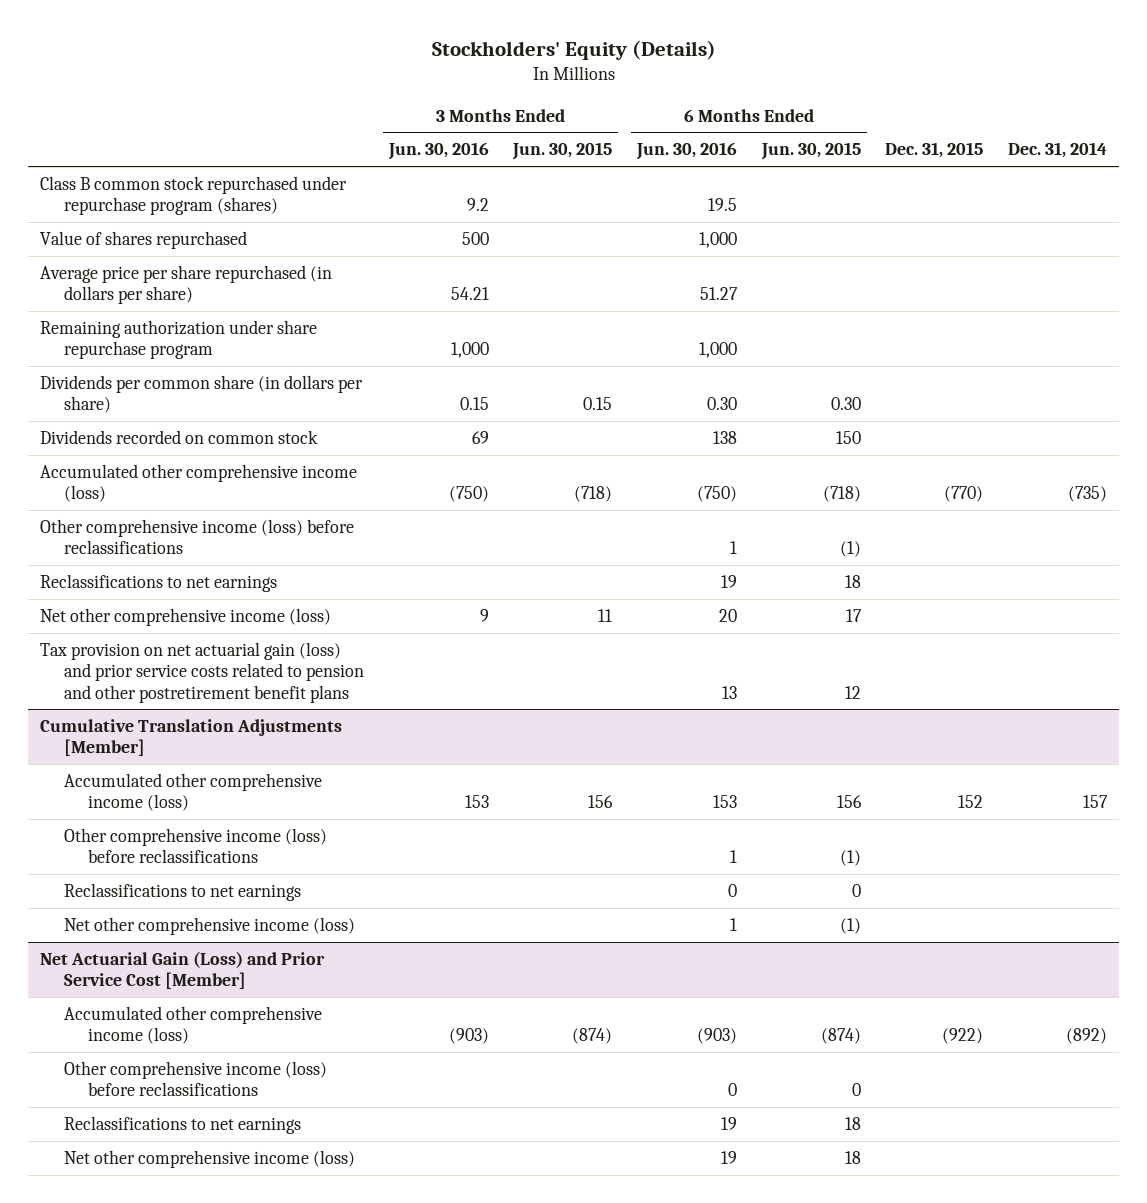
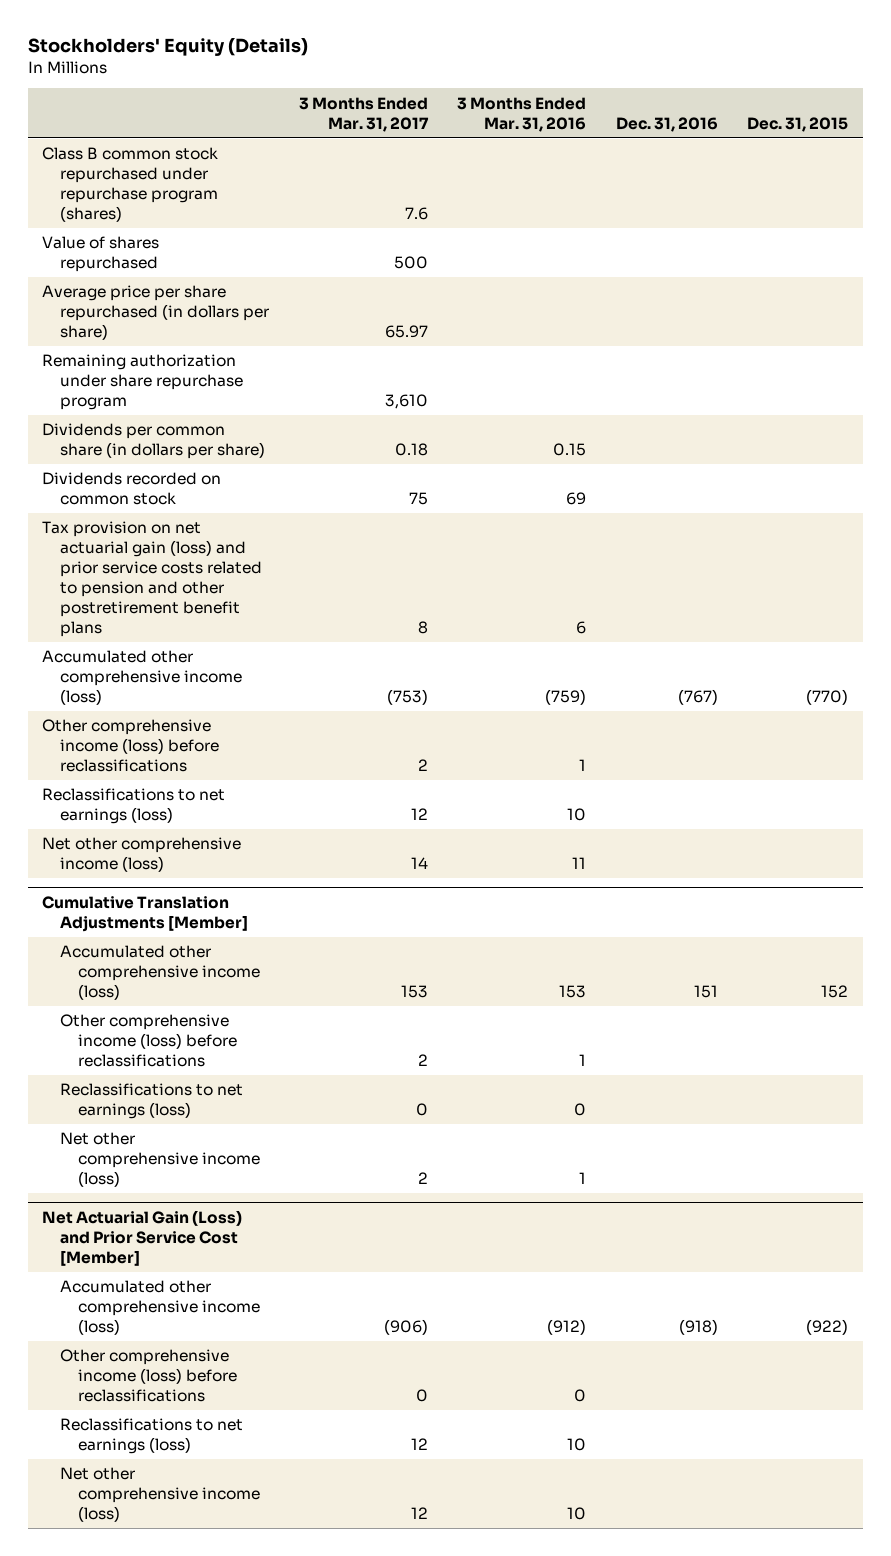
- | 3 Months Ended Jun. 30, 2016 | 3 Months Ended Jun. 30, 2015 | 6 Months Ended Jun. 30, 2016 | 6 Months Ended Jun. 30, 2015 | Dec. 31, 2015 | Dec. 31, 2014
+ | 3 Months Ended Mar. 31, 2017 | 3 Months Ended Mar. 31, 2016 | Dec. 31, 2016 | Dec. 31, 2015
moved up: Tax provision on net actuarial gain (loss) and prior service costs related to pension and other postretirement benefit plans | 8 | 6 | |
- Reclassifications to net earnings | | | 19 | 18 | |
+ Reclassifications to net earnings (loss) | 12 | 10 | |
@ Cumulative Translation Adjustments [Member]
- Reclassifications to net earnings | | | 0 | 0 | |
+ Reclassifications to net earnings (loss) | 0 | 0 | |
@ Net Actuarial Gain (Loss) and Prior Service Cost [Member]
- Reclassifications to net earnings | | | 19 | 18 | |
+ Reclassifications to net earnings (loss) | 12 | 10 | |

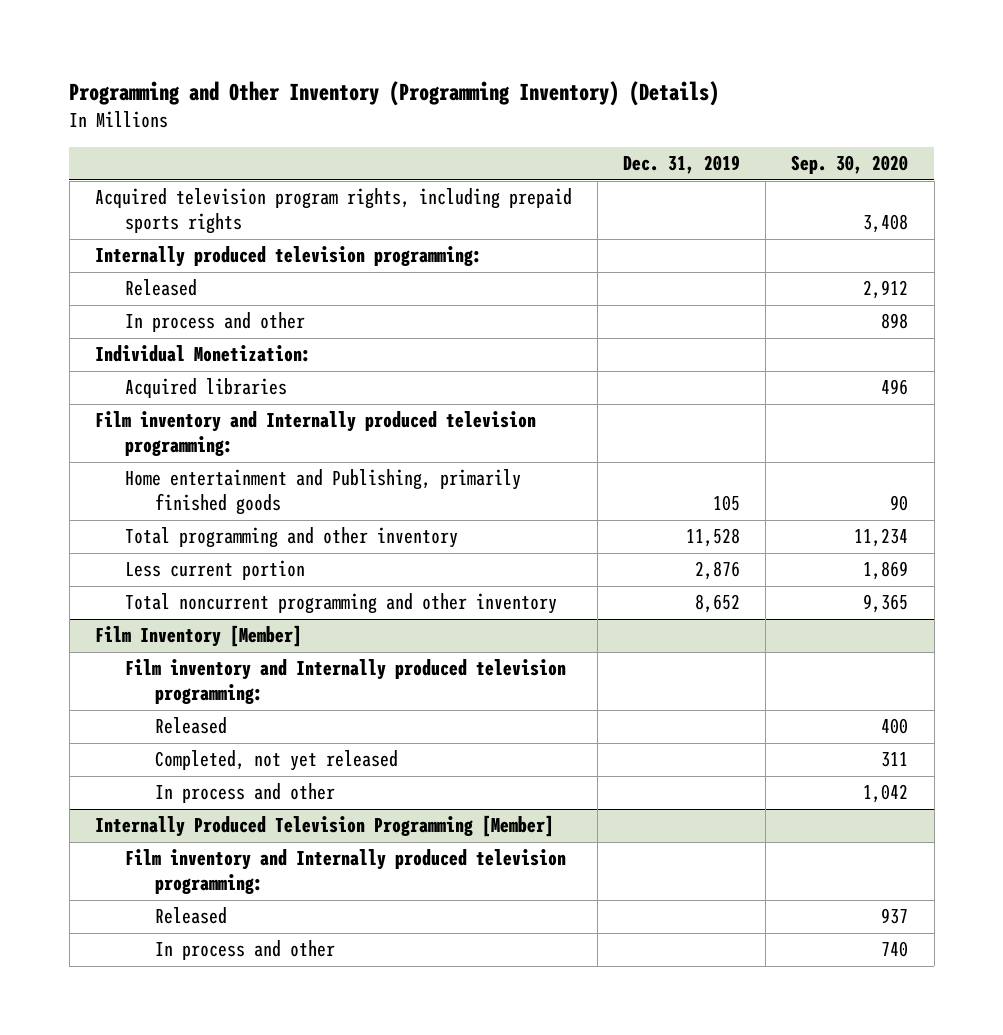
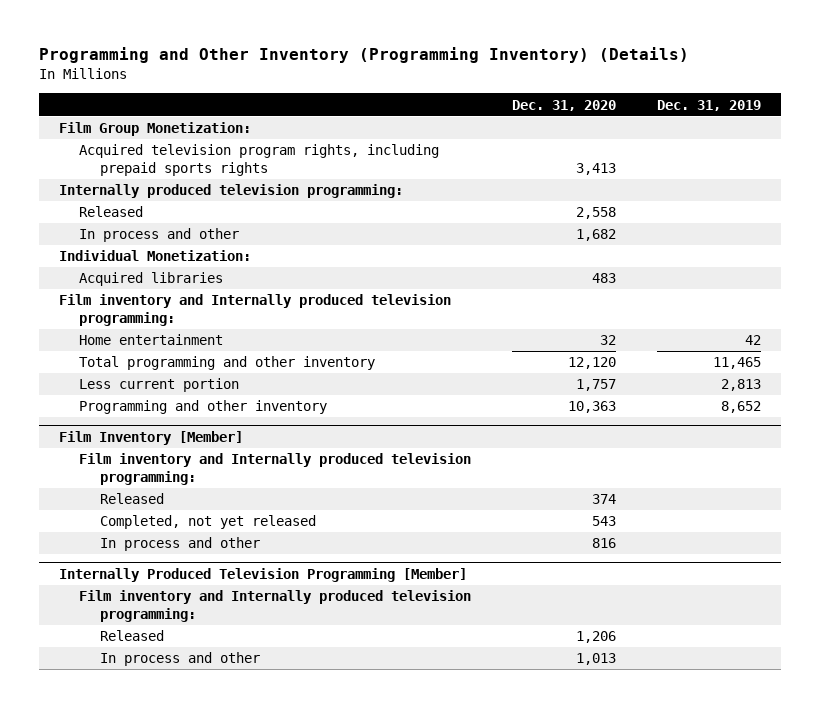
- | Dec. 31, 2019 | Sep. 30, 2020
+ | Dec. 31, 2020 | Dec. 31, 2019
+ Film Group Monetization:
- Home entertainment and Publishing, primarily finished goods | 105 | 90
- Total programming and other inventory | 11,528 | 11,234
- Less current portion | 2,876 | 1,869
- Total noncurrent programming and other inventory | 8,652 | 9,365
+ Home entertainment | 32 | 42
+ Total programming and other inventory | 12,120 | 11,465
+ Less current portion | 1,757 | 2,813
+ Programming and other inventory | 10,363 | 8,652

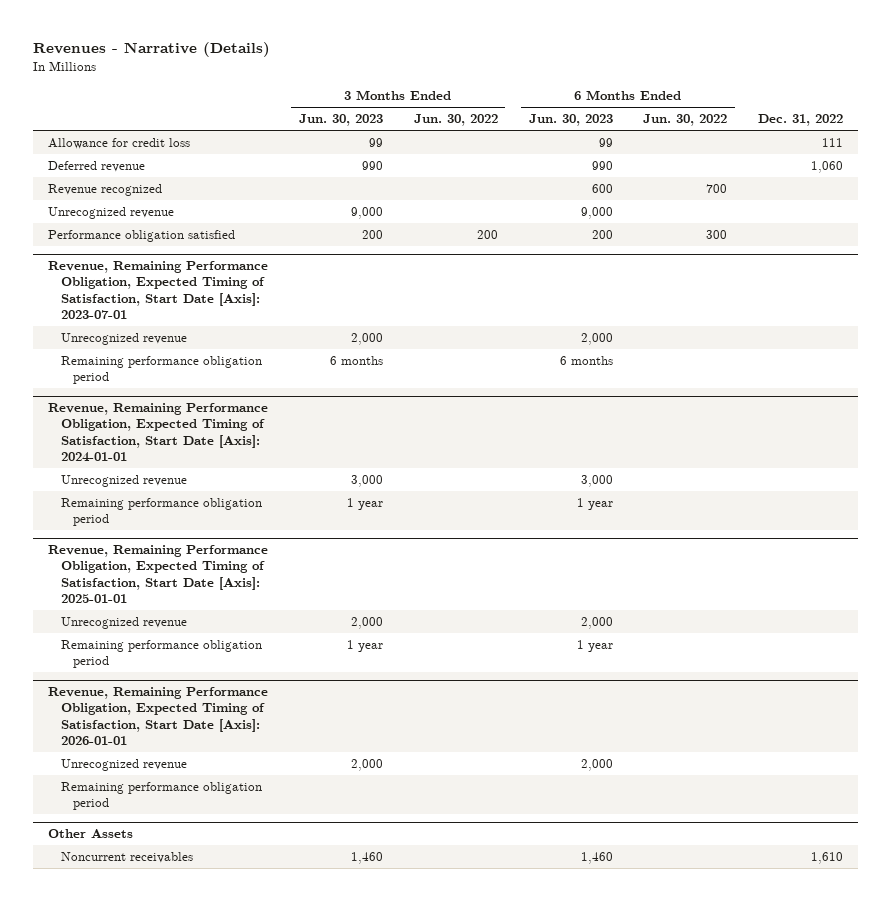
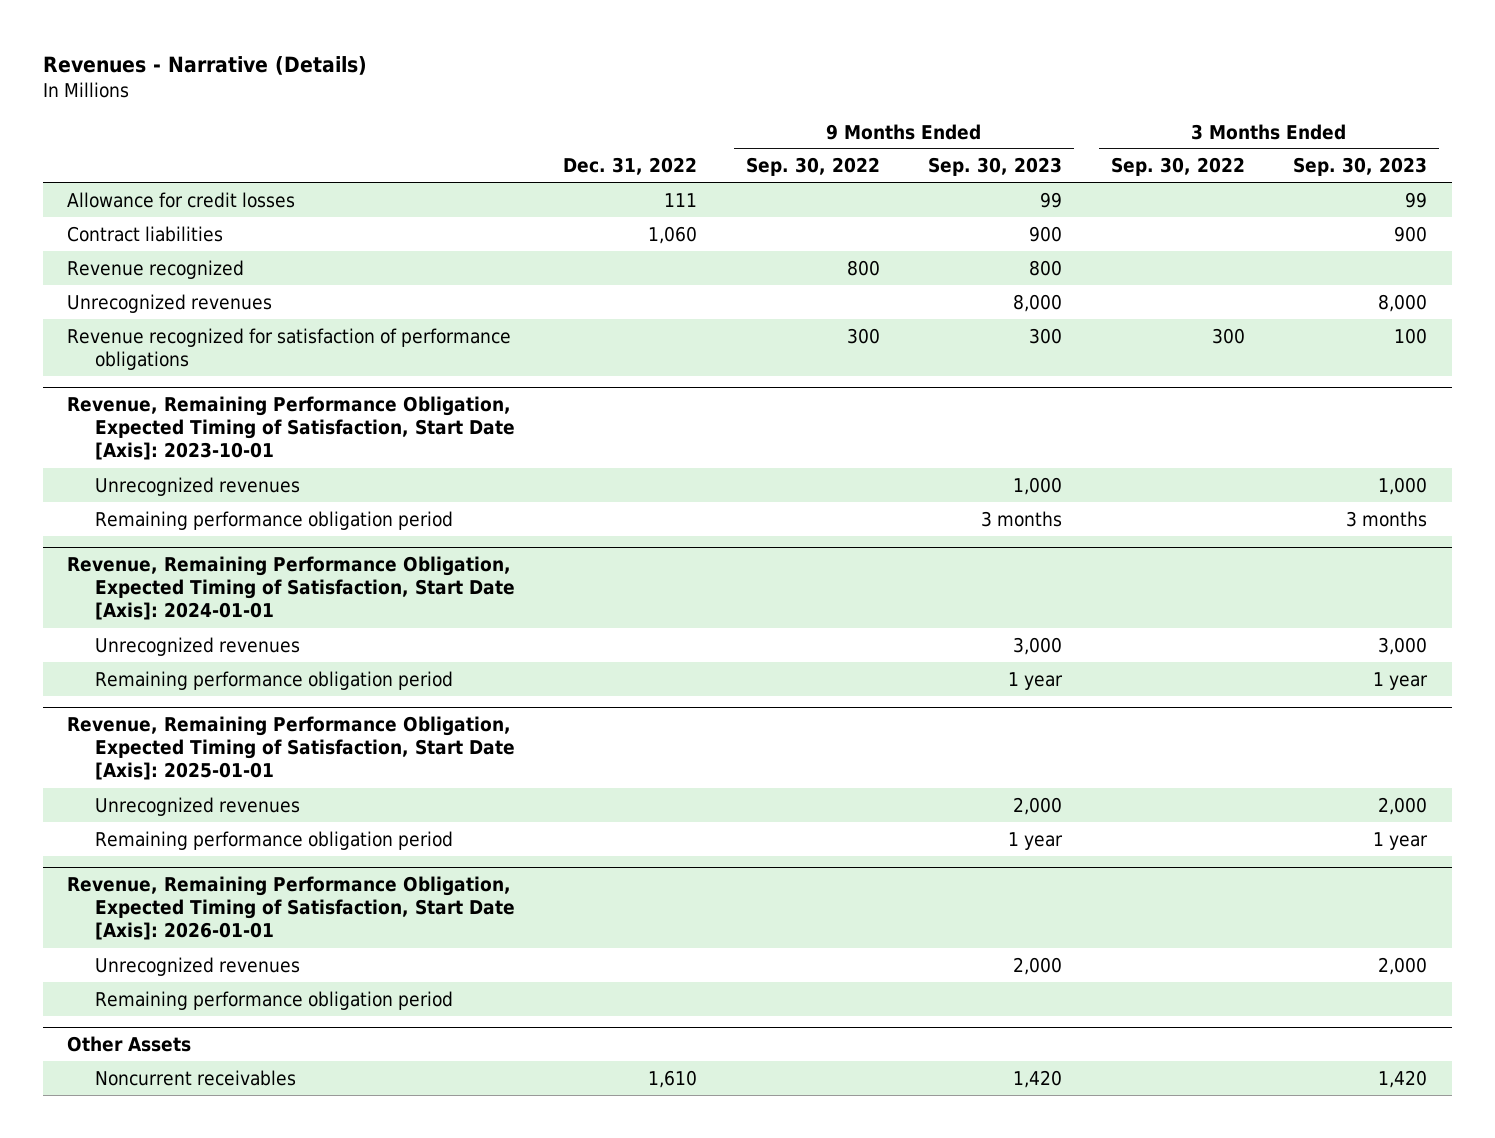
- | 3 Months Ended Jun. 30, 2023 | 3 Months Ended Jun. 30, 2022 | 6 Months Ended Jun. 30, 2023 | 6 Months Ended Jun. 30, 2022 | Dec. 31, 2022
+ | Dec. 31, 2022 | 9 Months Ended Sep. 30, 2022 | 9 Months Ended Sep. 30, 2023 | 3 Months Ended Sep. 30, 2022 | 3 Months Ended Sep. 30, 2023
- Allowance for credit loss | 99 | | 99 | | 111
- Deferred revenue | 990 | | 990 | | 1,060
+ Allowance for credit losses | 111 | | 99 | | 99
+ Contract liabilities | 1,060 | | 900 | | 900
- Unrecognized revenue | 9,000 | | 9,000 | |
- Performance obligation satisfied | 200 | 200 | 200 | 300 |
- Revenue, Remaining Performance Obligation, Expected Timing of Satisfaction, Start Date [Axis]: 2023-07-01
- Unrecognized revenue | 2,000 | | 2,000 | |
- Remaining performance obligation period | 6 months | | 6 months | |
+ Unrecognized revenues | | | 8,000 | | 8,000
+ Revenue recognized for satisfaction of performance obligations | | 300 | 300 | 300 | 100
+ Revenue, Remaining Performance Obligation, Expected Timing of Satisfaction, Start Date [Axis]: 2023-10-01
+ Unrecognized revenues | | | 1,000 | | 1,000
+ Remaining performance obligation period | | | 3 months | | 3 months
@ Revenue, Remaining Performance Obligation, Expected Timing of Satisfaction, Start Date [Axis]: 2024-01-01
- Unrecognized revenue | 3,000 | | 3,000 | |
+ Unrecognized revenues | | | 3,000 | | 3,000
@ Revenue, Remaining Performance Obligation, Expected Timing of Satisfaction, Start Date [Axis]: 2025-01-01
- Unrecognized revenue | 2,000 | | 2,000 | |
+ Unrecognized revenues | | | 2,000 | | 2,000
@ Revenue, Remaining Performance Obligation, Expected Timing of Satisfaction, Start Date [Axis]: 2026-01-01
- Unrecognized revenue | 2,000 | | 2,000 | |
+ Unrecognized revenues | | | 2,000 | | 2,000

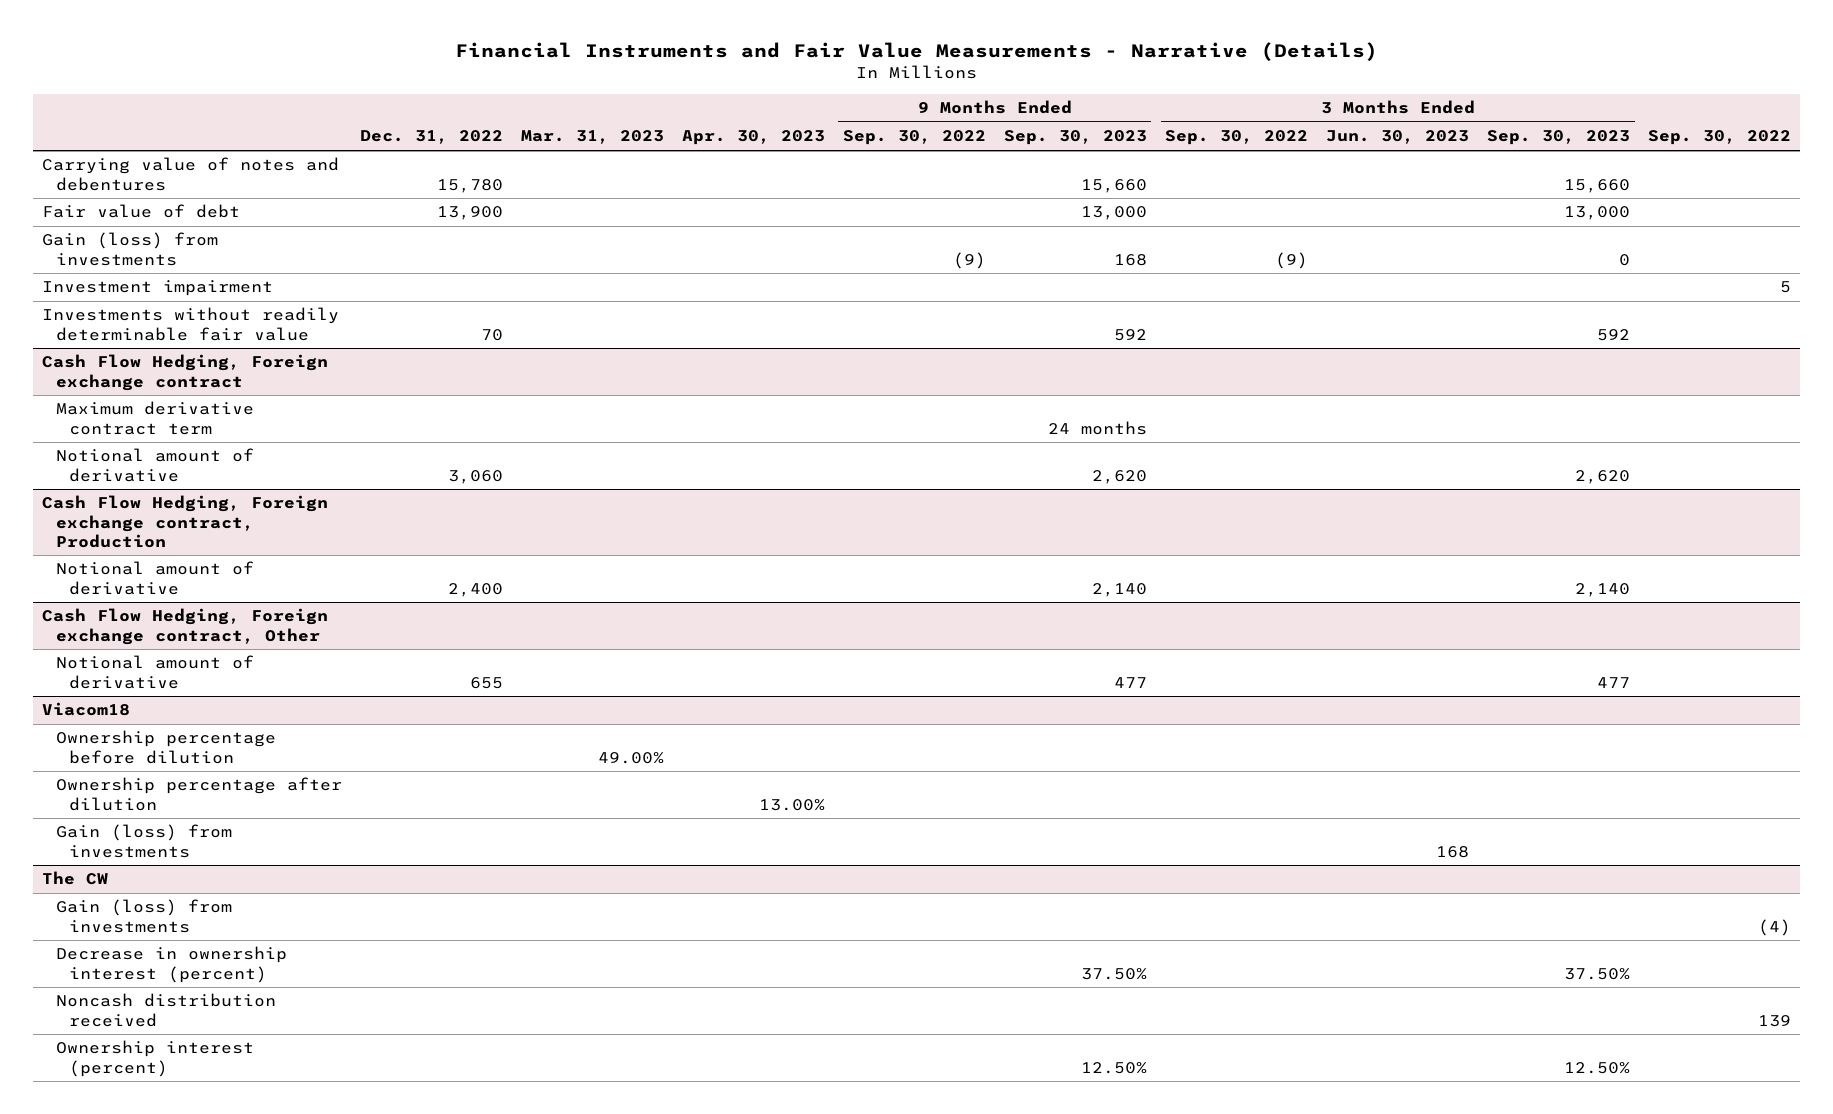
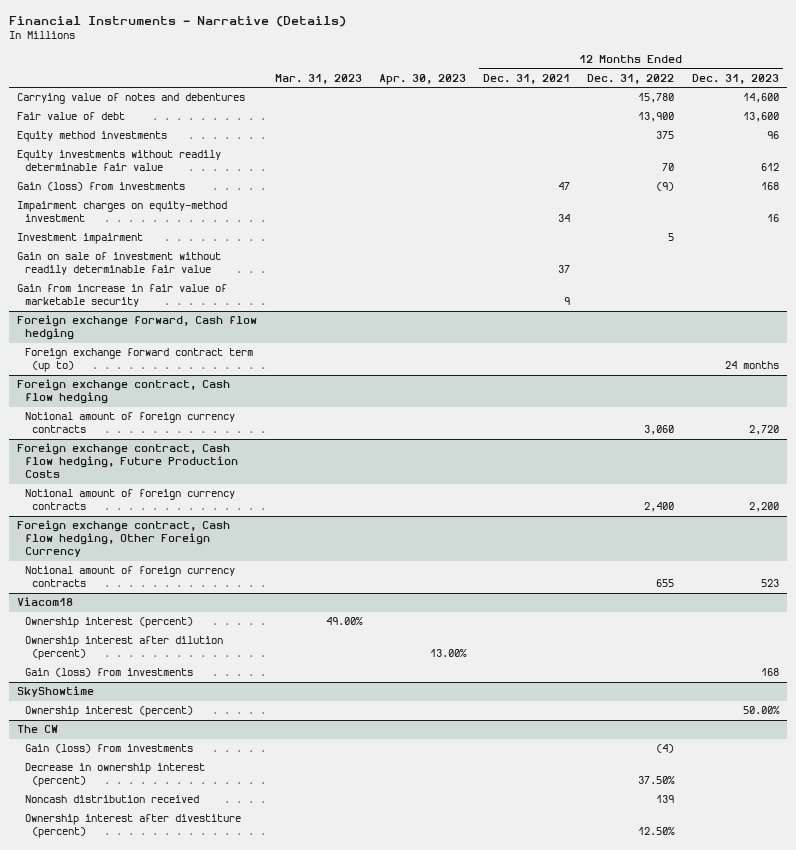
- Financial Instruments and Fair Value Measurements - Narrative (Details)
+ Financial Instruments - Narrative (Details)
- | Dec. 31, 2022 | Mar. 31, 2023 | Apr. 30, 2023 | 9 Months Ended Sep. 30, 2022 | 9 Months Ended Sep. 30, 2023 | 3 Months Ended Sep. 30, 2022 | 3 Months Ended Jun. 30, 2023 | 3 Months Ended Sep. 30, 2023 | Sep. 30, 2022
+ | Mar. 31, 2023 | Apr. 30, 2023 | 12 Months Ended Dec. 31, 2021 | 12 Months Ended Dec. 31, 2022 | 12 Months Ended Dec. 31, 2023
+ Equity method investments | | | | 375 | 96
+ Equity investments without readily determinable fair value | | | | 70 | 612
+ Impairment charges on equity-method investment | | | 34 | | 16
- Investments without readily determinable fair value | 70 | | | | 592 | | | 592 |
- Cash Flow Hedging, Foreign exchange contract
- Maximum derivative contract term | | | | | 24 months | | | |
- Notional amount of derivative | 3,060 | | | | 2,620 | | | 2,620 |
- Cash Flow Hedging, Foreign exchange contract, Production
- Notional amount of derivative | 2,400 | | | | 2,140 | | | 2,140 |
- Cash Flow Hedging, Foreign exchange contract, Other
- Notional amount of derivative | 655 | | | | 477 | | | 477 |
+ Gain on sale of investment without readily determinable fair value | | | 37 | |
+ Gain from increase in fair value of marketable security | | | 9 | |
+ Foreign exchange forward, Cash flow hedging
+ Foreign exchange forward contract term (up to) | | | | | 24 months
+ Foreign exchange contract, Cash flow hedging
+ Notional amount of foreign currency contracts | | | | 3,060 | 2,720
+ Foreign exchange contract, Cash flow hedging, Future Production Costs
+ Notional amount of foreign currency contracts | | | | 2,400 | 2,200
+ Foreign exchange contract, Cash flow hedging, Other Foreign Currency
+ Notional amount of foreign currency contracts | | | | 655 | 523
@ Viacom18
- Ownership percentage before dilution | | 49.00% | | | | | | |
- Ownership percentage after dilution | | | 13.00% | | | | | |
+ Ownership interest (percent) | 49.00% | | | |
+ Ownership interest after dilution (percent) | | 13.00% | | |
+ SkyShowtime
+ Ownership interest (percent) | | | | | 50.00%
@ The CW
- Ownership interest (percent) | | | | | 12.50% | | | 12.50% |
+ Ownership interest after divestiture (percent) | | | | 12.50% |

